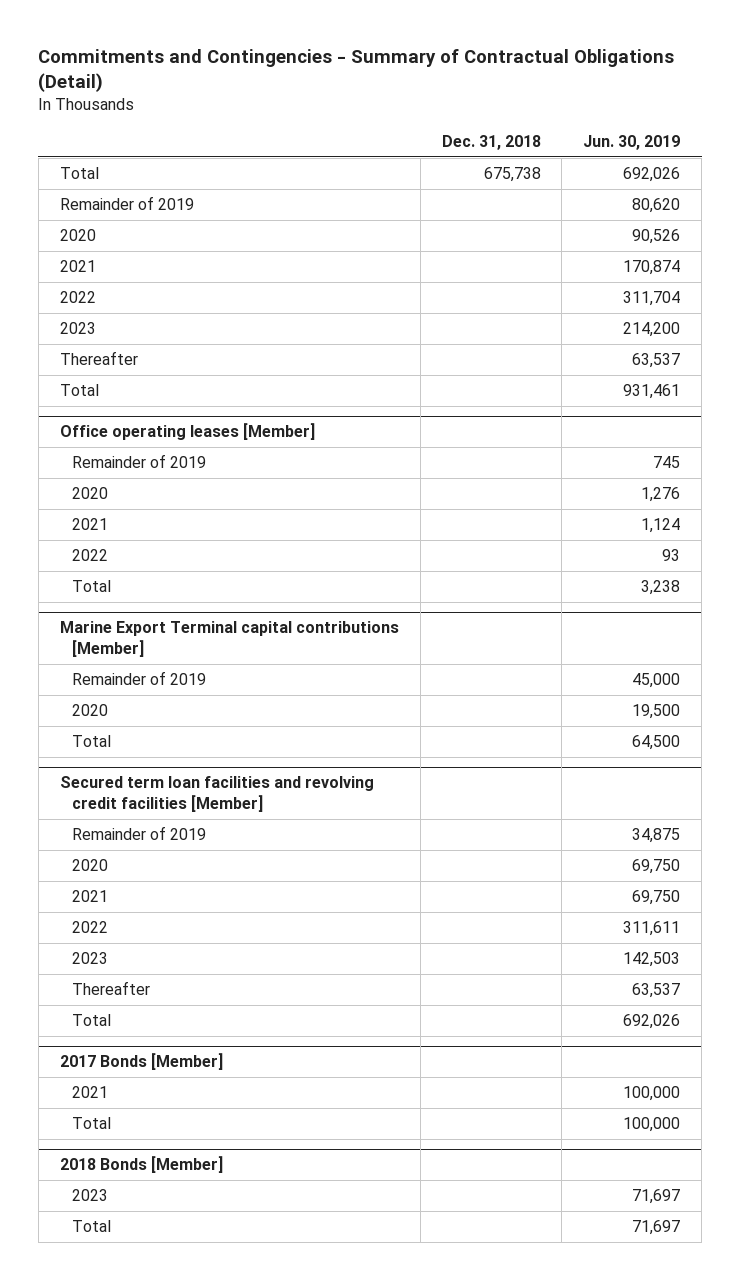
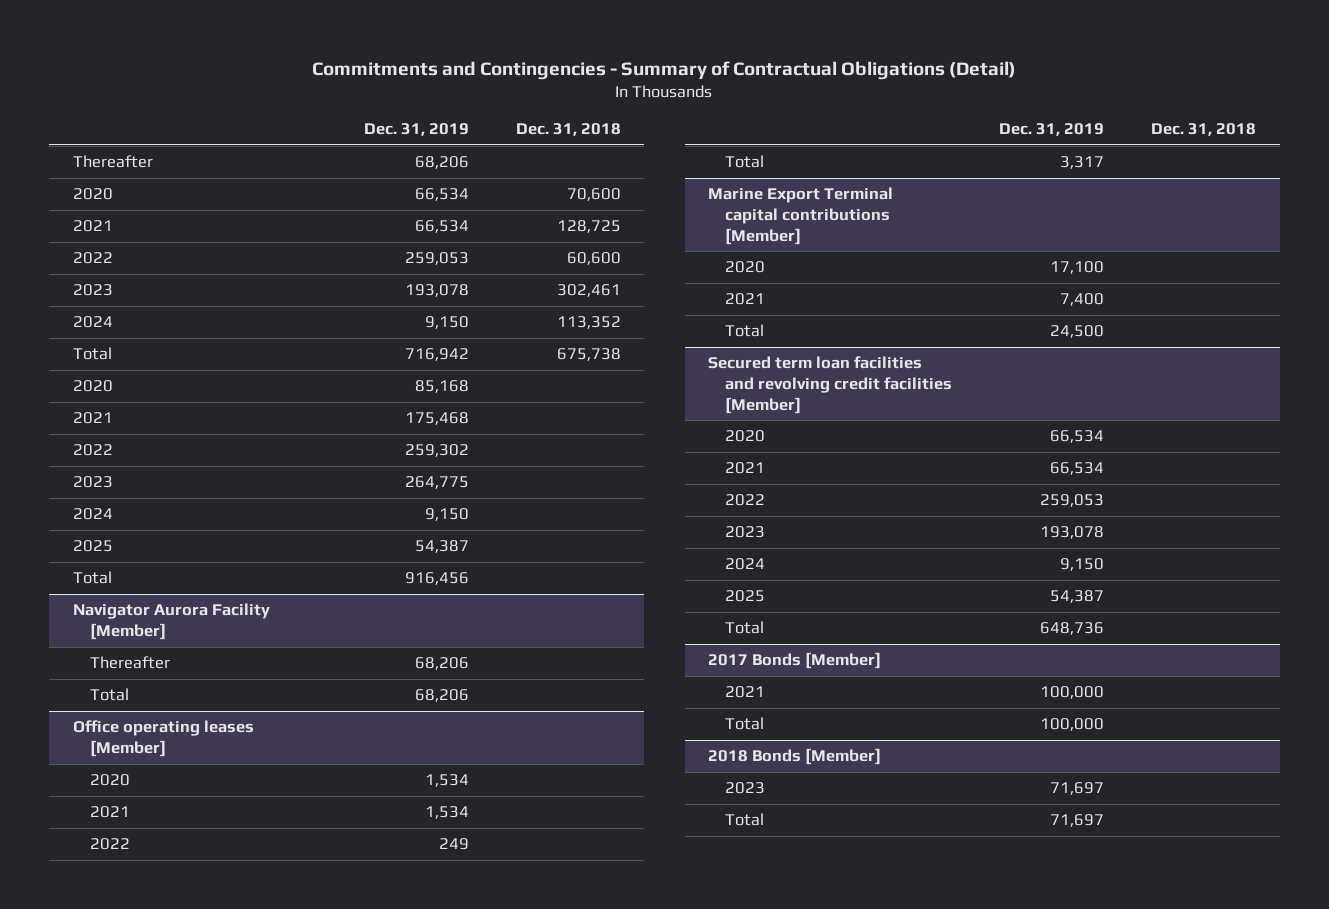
- | Dec. 31, 2018 | Jun. 30, 2019
+ | Dec. 31, 2019 | Dec. 31, 2018
moved up: Thereafter | 68,206 |
+ 2020 | 66,534 | 70,600
+ 2021 | 66,534 | 128,725
+ 2022 | 259,053 | 60,600
+ 2023 | 193,078 | 302,461
+ 2024 | 9,150 | 113,352
- Remainder of 2019 | | 80,620
+ 2024 | 9,150 |
+ 2025 | 54,387 |
+ Navigator Aurora Facility [Member]
+ Thereafter | 68,206 |
+ Total | 68,206 |
@ Office operating leases [Member]
- Remainder of 2019 | | 745
@ Marine Export Terminal capital contributions [Member]
- Remainder of 2019 | | 45,000
+ 2021 | 7,400 |
@ Secured term loan facilities and revolving credit facilities [Member]
- Remainder of 2019 | | 34,875
- Thereafter | | 63,537
+ 2024 | 9,150 |
+ 2025 | 54,387 |

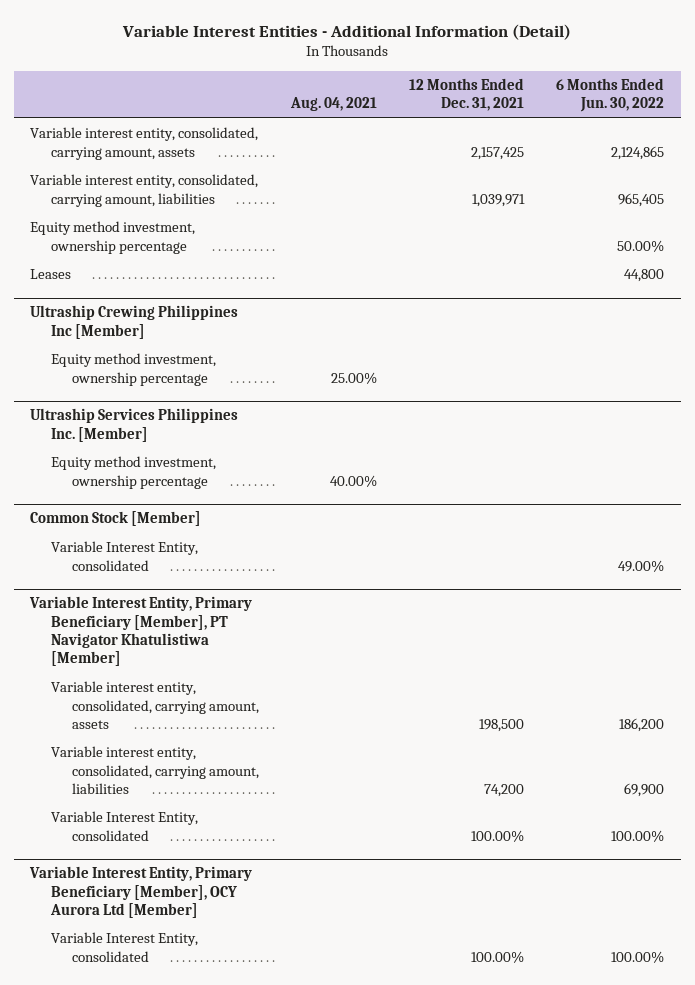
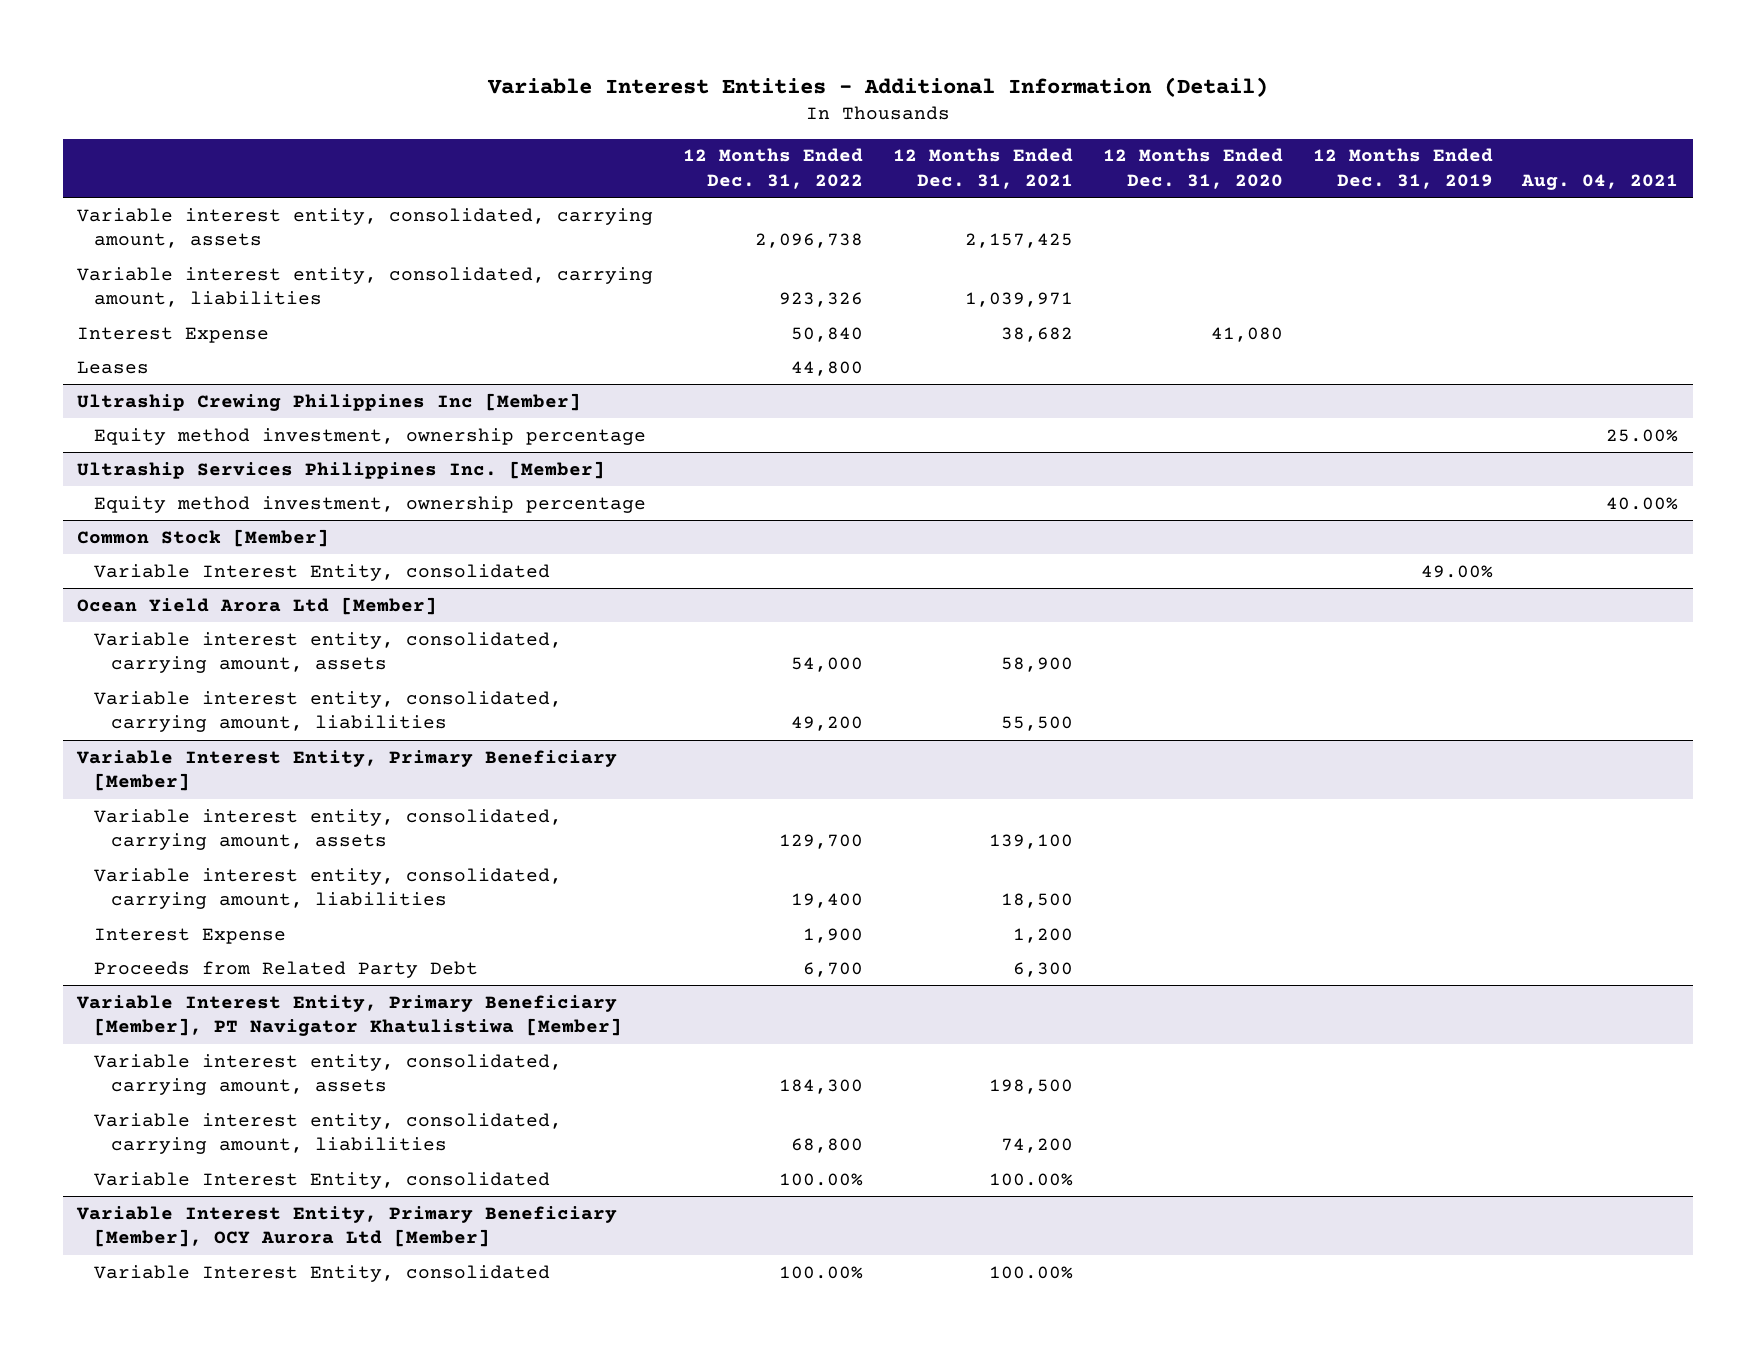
- | Aug. 04, 2021 | 12 Months Ended Dec. 31, 2021 | 6 Months Ended Jun. 30, 2022
+ | 12 Months Ended Dec. 31, 2022 | 12 Months Ended Dec. 31, 2021 | 12 Months Ended Dec. 31, 2020 | 12 Months Ended Dec. 31, 2019 | Aug. 04, 2021
- Equity method investment, ownership percentage | | | 50.00%
+ Interest Expense | 50,840 | 38,682 | 41,080 | |
+ Ocean Yield Arora Ltd [Member]
+ Variable interest entity, consolidated, carrying amount, assets | 54,000 | 58,900 | | |
+ Variable interest entity, consolidated, carrying amount, liabilities | 49,200 | 55,500 | | |
+ Variable Interest Entity, Primary Beneficiary [Member]
+ Variable interest entity, consolidated, carrying amount, assets | 129,700 | 139,100 | | |
+ Variable interest entity, consolidated, carrying amount, liabilities | 19,400 | 18,500 | | |
+ Interest Expense | 1,900 | 1,200 | | |
+ Proceeds from Related Party Debt | 6,700 | 6,300 | | |

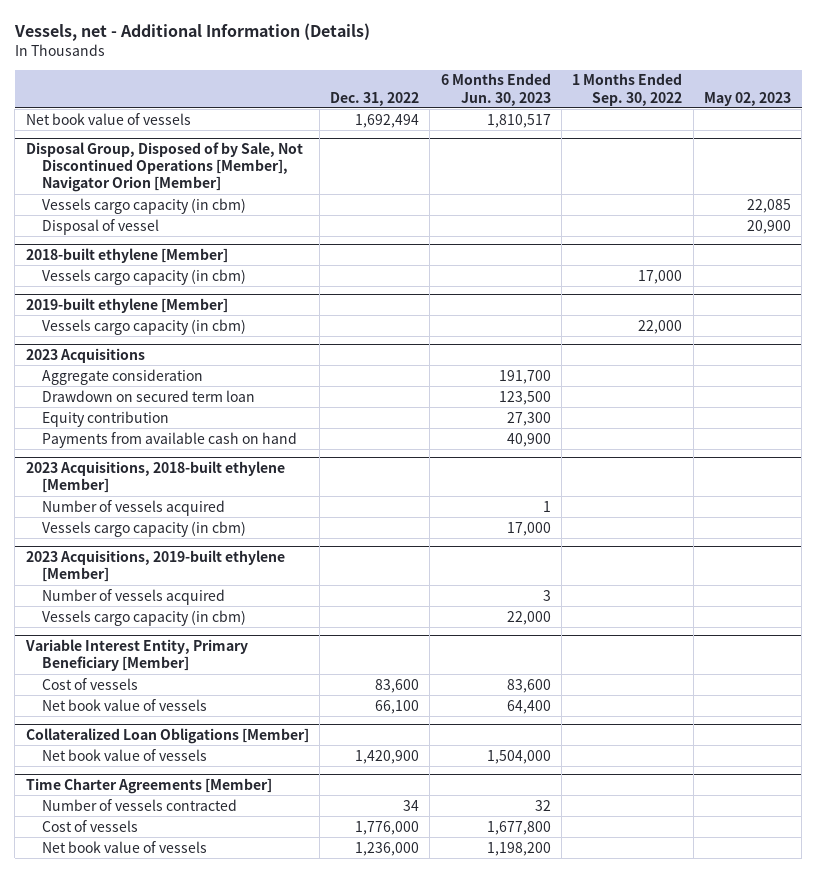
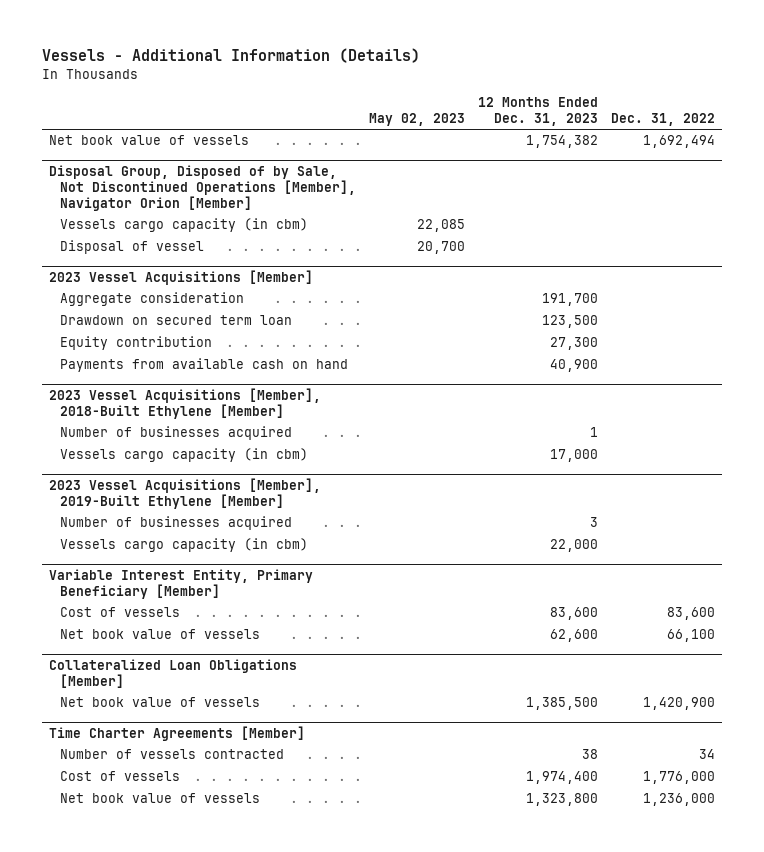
- Vessels, net - Additional Information (Details)
+ Vessels - Additional Information (Details)
- | Dec. 31, 2022 | 6 Months Ended Jun. 30, 2023 | 1 Months Ended Sep. 30, 2022 | May 02, 2023
+ | May 02, 2023 | 12 Months Ended Dec. 31, 2023 | Dec. 31, 2022
@ Disposal Group, Disposed of by Sale, Not Discontinued Operations [Member], Navigator Orion [Member]
- Disposal of vessel | | | | 20,900
- 2018-built ethylene [Member]
- Vessels cargo capacity (in cbm) | | | 17,000 |
- 2019-built ethylene [Member]
- Vessels cargo capacity (in cbm) | | | 22,000 |
- 2023 Acquisitions
@ Disposal Group, Disposed of by Sale, Not Discontinued Operations [Member], Navigator Orion [Member]
+ Disposal of vessel | 20,700 | |
+ 2023 Vessel Acquisitions [Member]
- 2023 Acquisitions, 2018-built ethylene [Member]
- Number of vessels acquired | | 1 | |
+ 2023 Vessel Acquisitions [Member], 2018-Built Ethylene [Member]
+ Number of businesses acquired | | 1 |
- 2023 Acquisitions, 2019-built ethylene [Member]
- Number of vessels acquired | | 3 | |
+ 2023 Vessel Acquisitions [Member], 2019-Built Ethylene [Member]
+ Number of businesses acquired | | 3 |

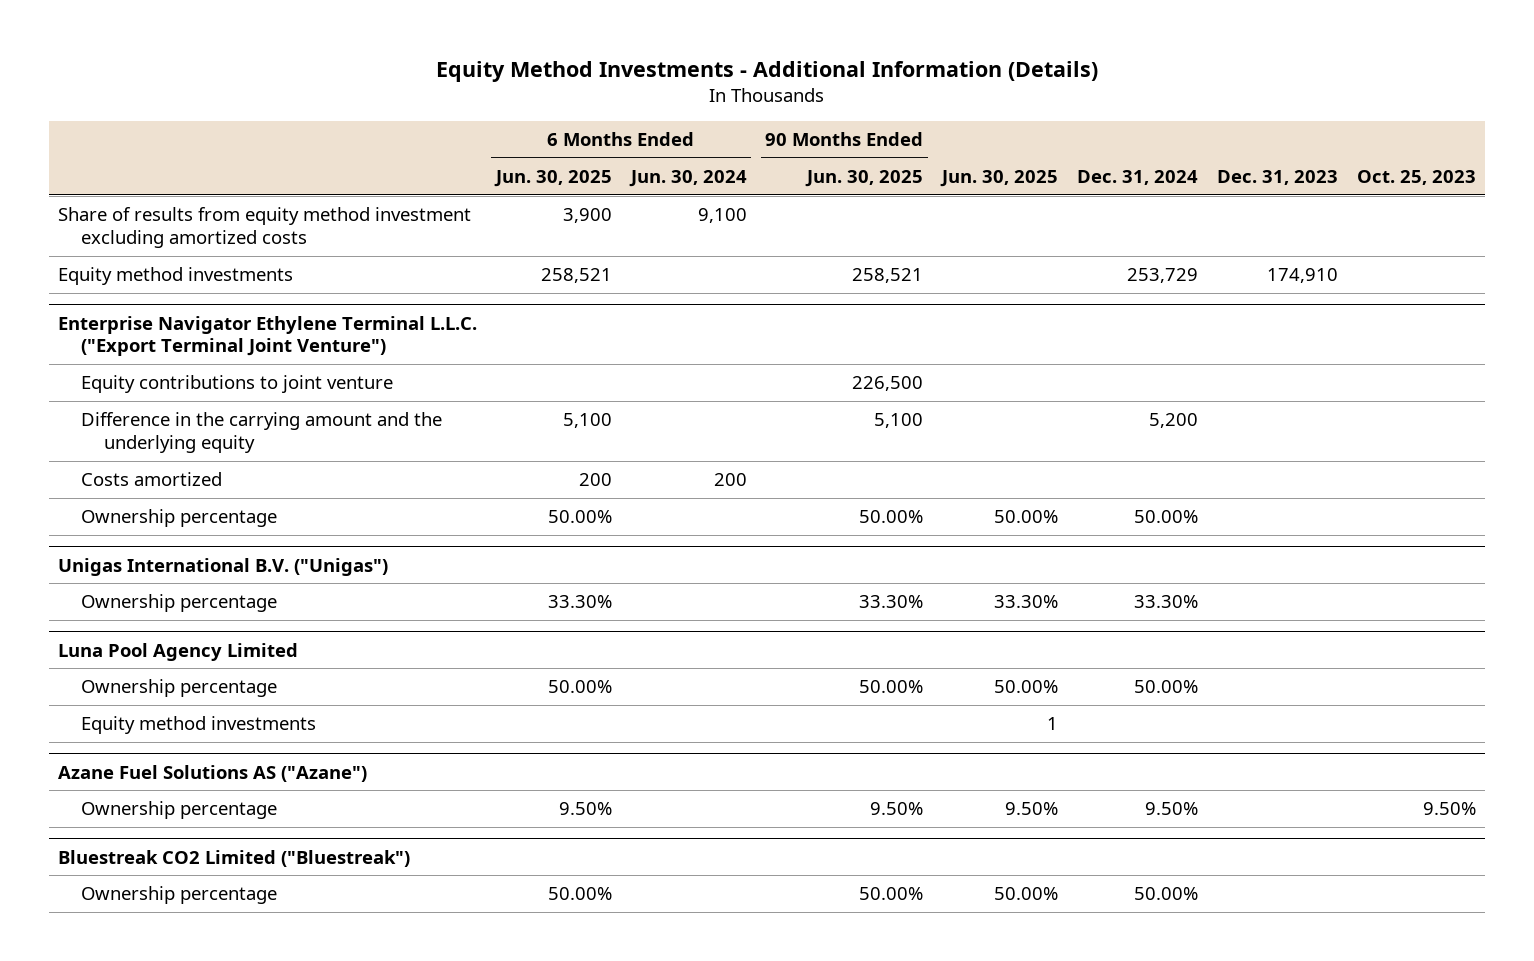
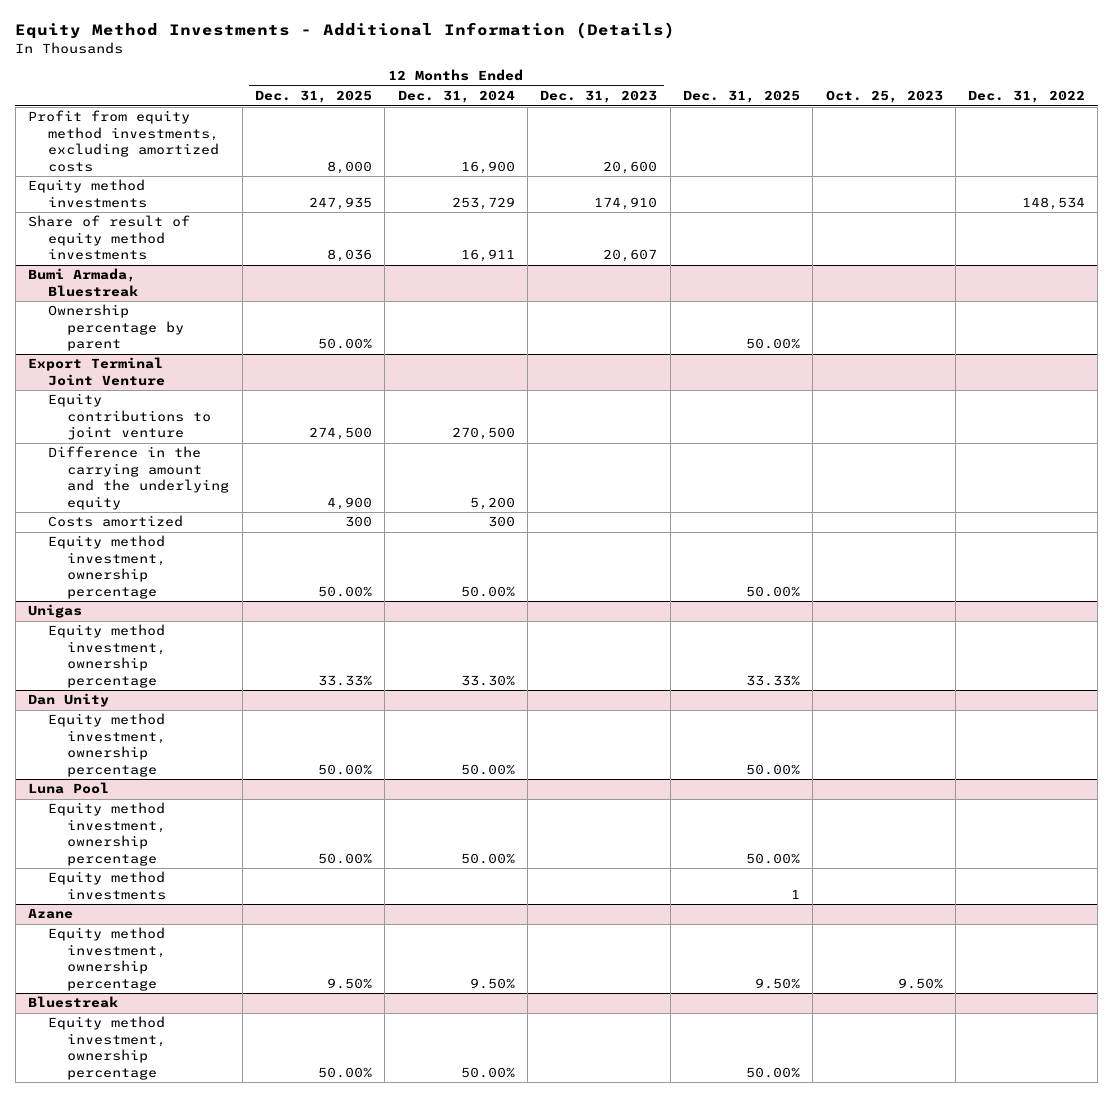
- | 6 Months Ended Jun. 30, 2025 | 6 Months Ended Jun. 30, 2024 | 90 Months Ended Jun. 30, 2025 | Jun. 30, 2025 | Dec. 31, 2024 | Dec. 31, 2023 | Oct. 25, 2023
+ | 12 Months Ended Dec. 31, 2025 | 12 Months Ended Dec. 31, 2024 | 12 Months Ended Dec. 31, 2023 | Dec. 31, 2025 | Oct. 25, 2023 | Dec. 31, 2022
- Share of results from equity method investment excluding amortized costs | 3,900 | 9,100 | | | | |
+ Profit from equity method investments, excluding amortized costs | 8,000 | 16,900 | 20,600 | | |
- Enterprise Navigator Ethylene Terminal L.L.C. ("Export Terminal Joint Venture")
- Equity contributions to joint venture | | | 226,500 | | | |
- Difference in the carrying amount and the underlying equity | 5,100 | | 5,100 | | 5,200 | |
- Costs amortized | 200 | 200 | | | | |
- Ownership percentage | 50.00% | | 50.00% | 50.00% | 50.00% | |
- Unigas International B.V. ("Unigas")
- Ownership percentage | 33.30% | | 33.30% | 33.30% | 33.30% | |
- Luna Pool Agency Limited
- Ownership percentage | 50.00% | | 50.00% | 50.00% | 50.00% | |
+ Share of result of equity method investments | 8,036 | 16,911 | 20,607 | | |
+ Bumi Armada, Bluestreak
+ Ownership percentage by parent | 50.00% | | | 50.00% | |
+ Export Terminal Joint Venture
+ Equity contributions to joint venture | 274,500 | 270,500 | | | |
+ Difference in the carrying amount and the underlying equity | 4,900 | 5,200 | | | |
+ Costs amortized | 300 | 300 | | | |
+ Equity method investment, ownership percentage | 50.00% | 50.00% | | 50.00% | |
+ Unigas
+ Equity method investment, ownership percentage | 33.33% | 33.30% | | 33.33% | |
+ Dan Unity
+ Equity method investment, ownership percentage | 50.00% | 50.00% | | 50.00% | |
+ Luna Pool
+ Equity method investment, ownership percentage | 50.00% | 50.00% | | 50.00% | |
- Azane Fuel Solutions AS ("Azane")
- Ownership percentage | 9.50% | | 9.50% | 9.50% | 9.50% | | 9.50%
- Bluestreak CO2 Limited ("Bluestreak")
- Ownership percentage | 50.00% | | 50.00% | 50.00% | 50.00% | |
+ Azane
+ Equity method investment, ownership percentage | 9.50% | 9.50% | | 9.50% | 9.50% |
+ Bluestreak
+ Equity method investment, ownership percentage | 50.00% | 50.00% | | 50.00% | |

